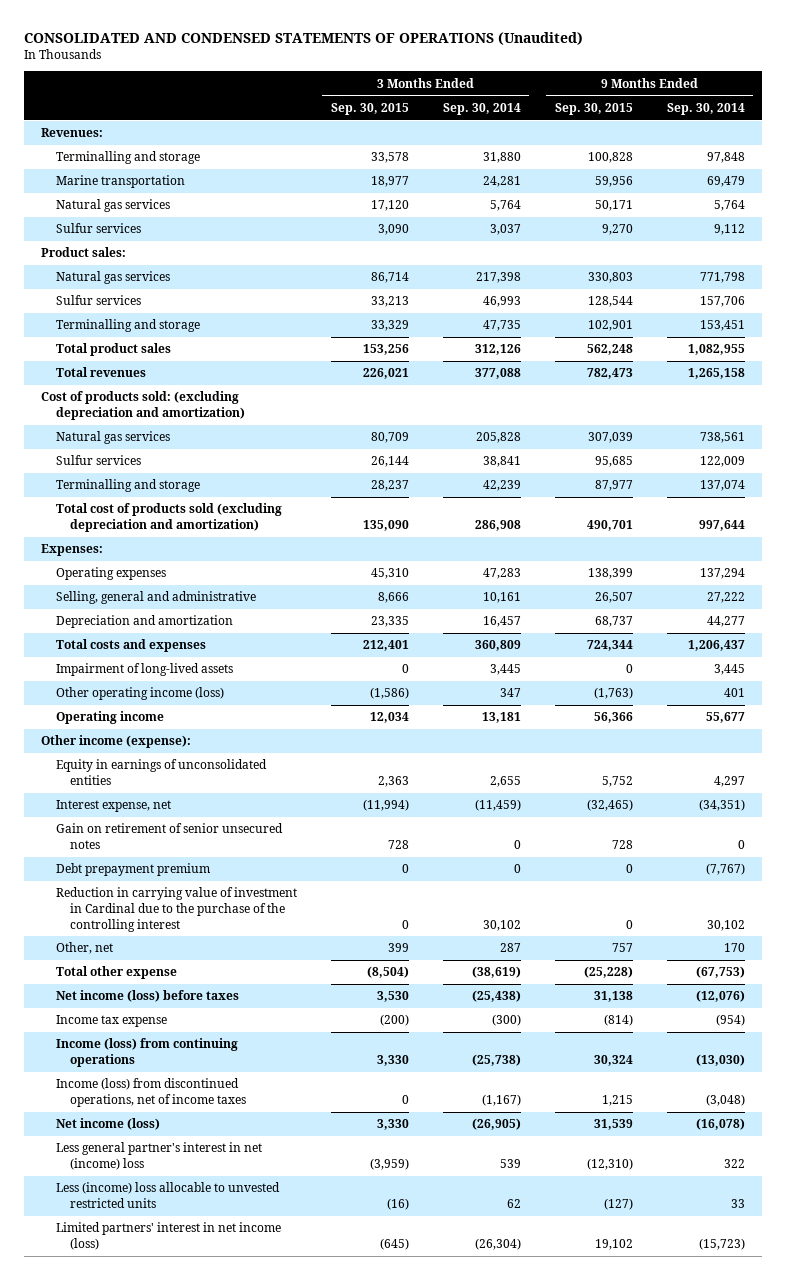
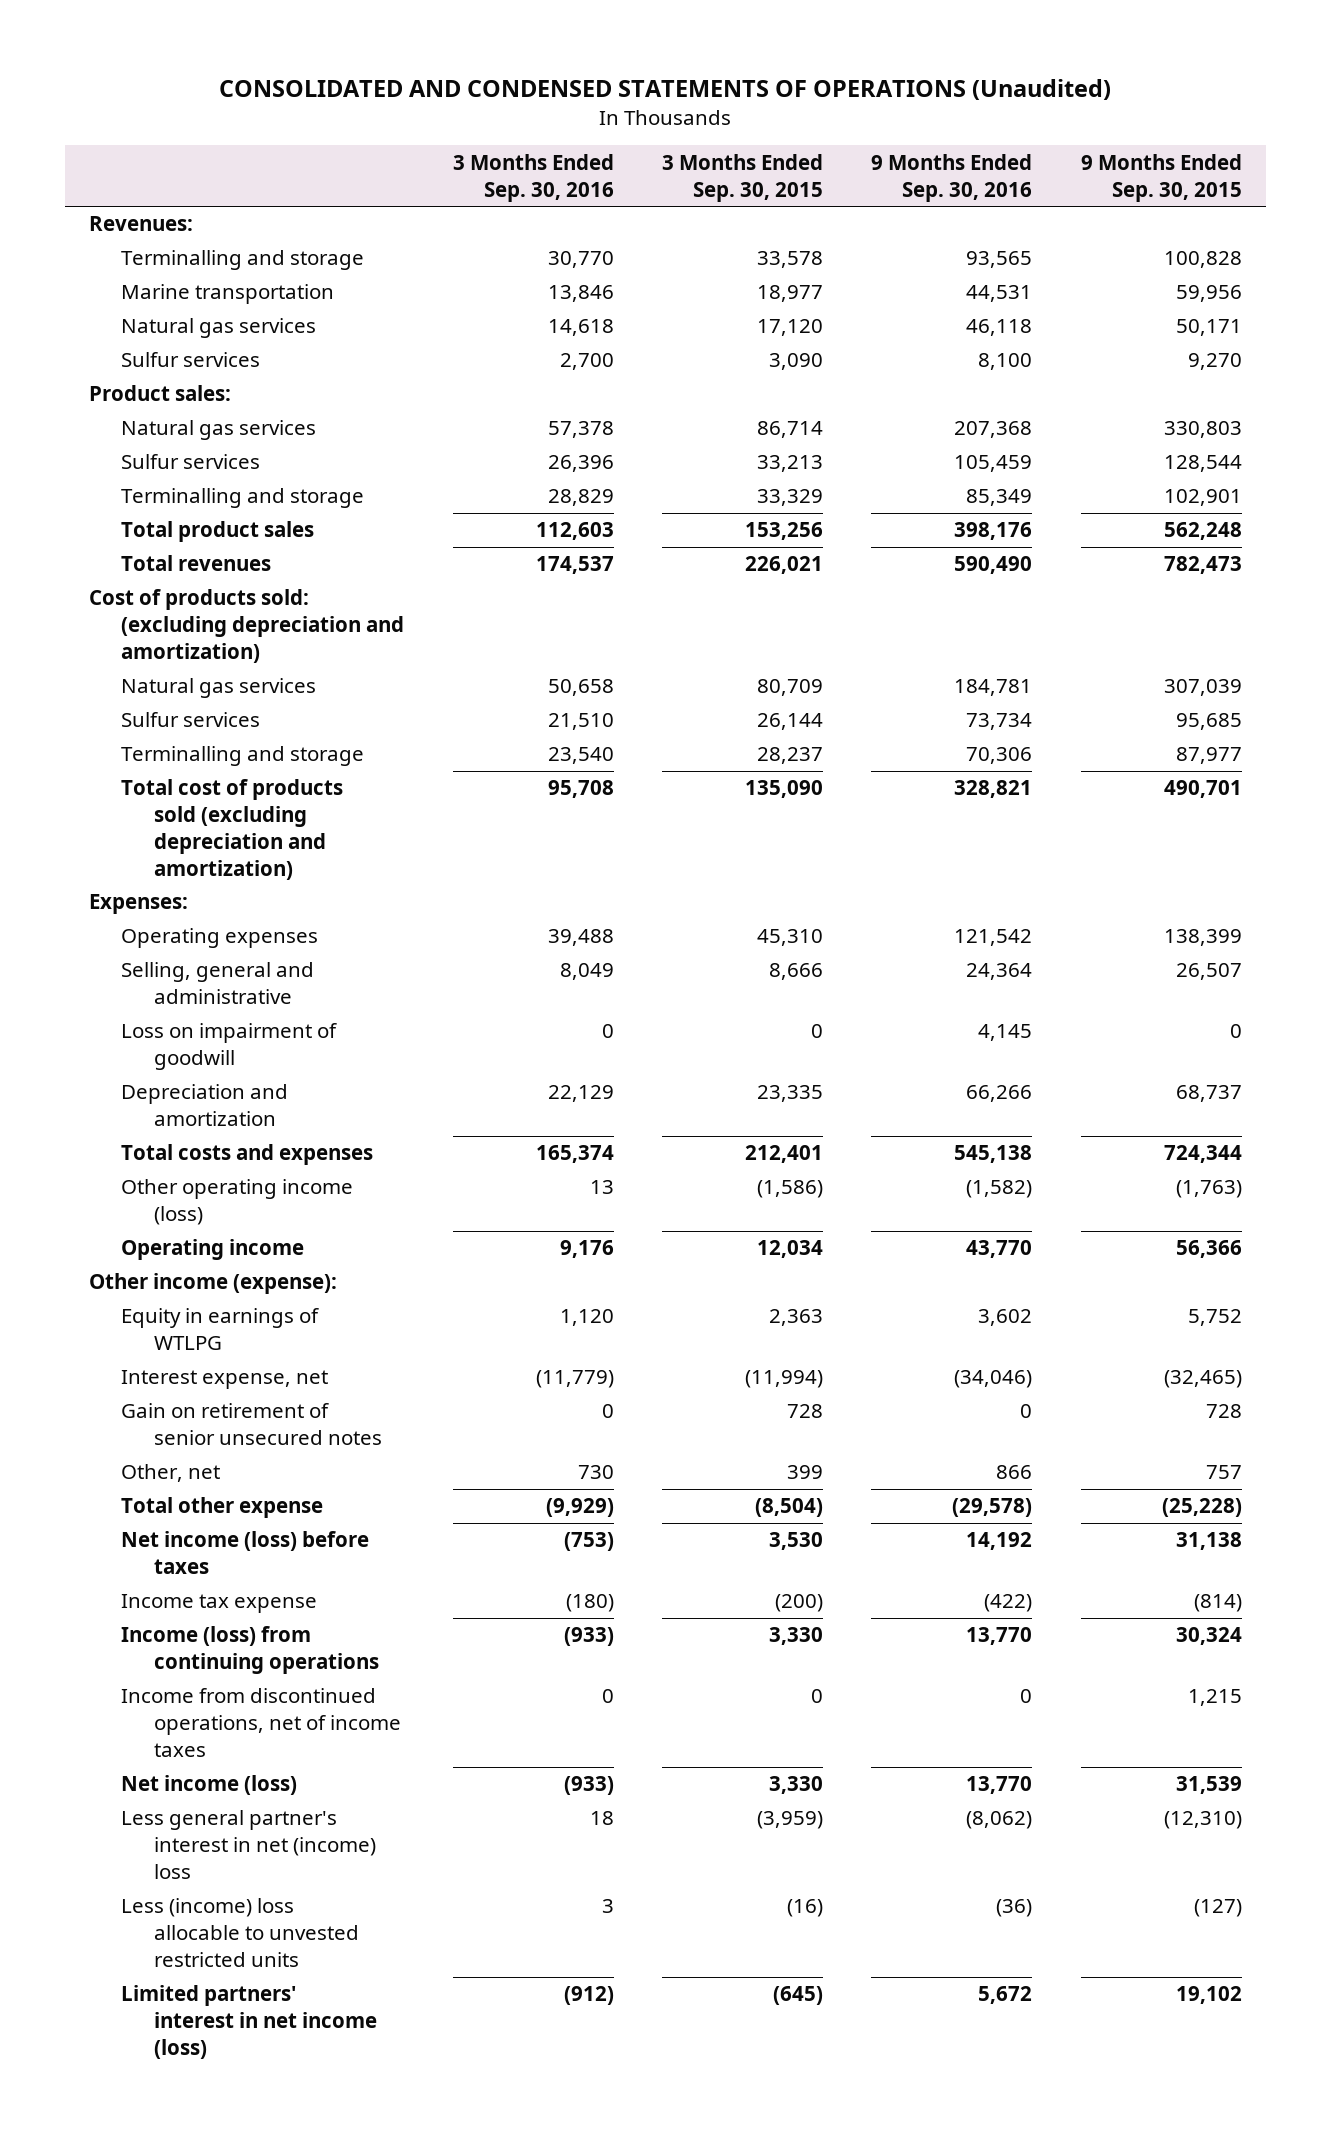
- | 3 Months Ended Sep. 30, 2015 | 3 Months Ended Sep. 30, 2014 | 9 Months Ended Sep. 30, 2015 | 9 Months Ended Sep. 30, 2014
+ | 3 Months Ended Sep. 30, 2016 | 3 Months Ended Sep. 30, 2015 | 9 Months Ended Sep. 30, 2016 | 9 Months Ended Sep. 30, 2015
+ Loss on impairment of goodwill | 0 | 0 | 4,145 | 0
- Impairment of long-lived assets | 0 | 3,445 | 0 | 3,445
- Equity in earnings of unconsolidated entities | 2,363 | 2,655 | 5,752 | 4,297
+ Equity in earnings of WTLPG | 1,120 | 2,363 | 3,602 | 5,752
- Debt prepayment premium | 0 | 0 | 0 | (7,767)
- Reduction in carrying value of investment in Cardinal due to the purchase of the controlling interest | 0 | 30,102 | 0 | 30,102
- Income (loss) from discontinued operations, net of income taxes | 0 | (1,167) | 1,215 | (3,048)
+ Income from discontinued operations, net of income taxes | 0 | 0 | 0 | 1,215

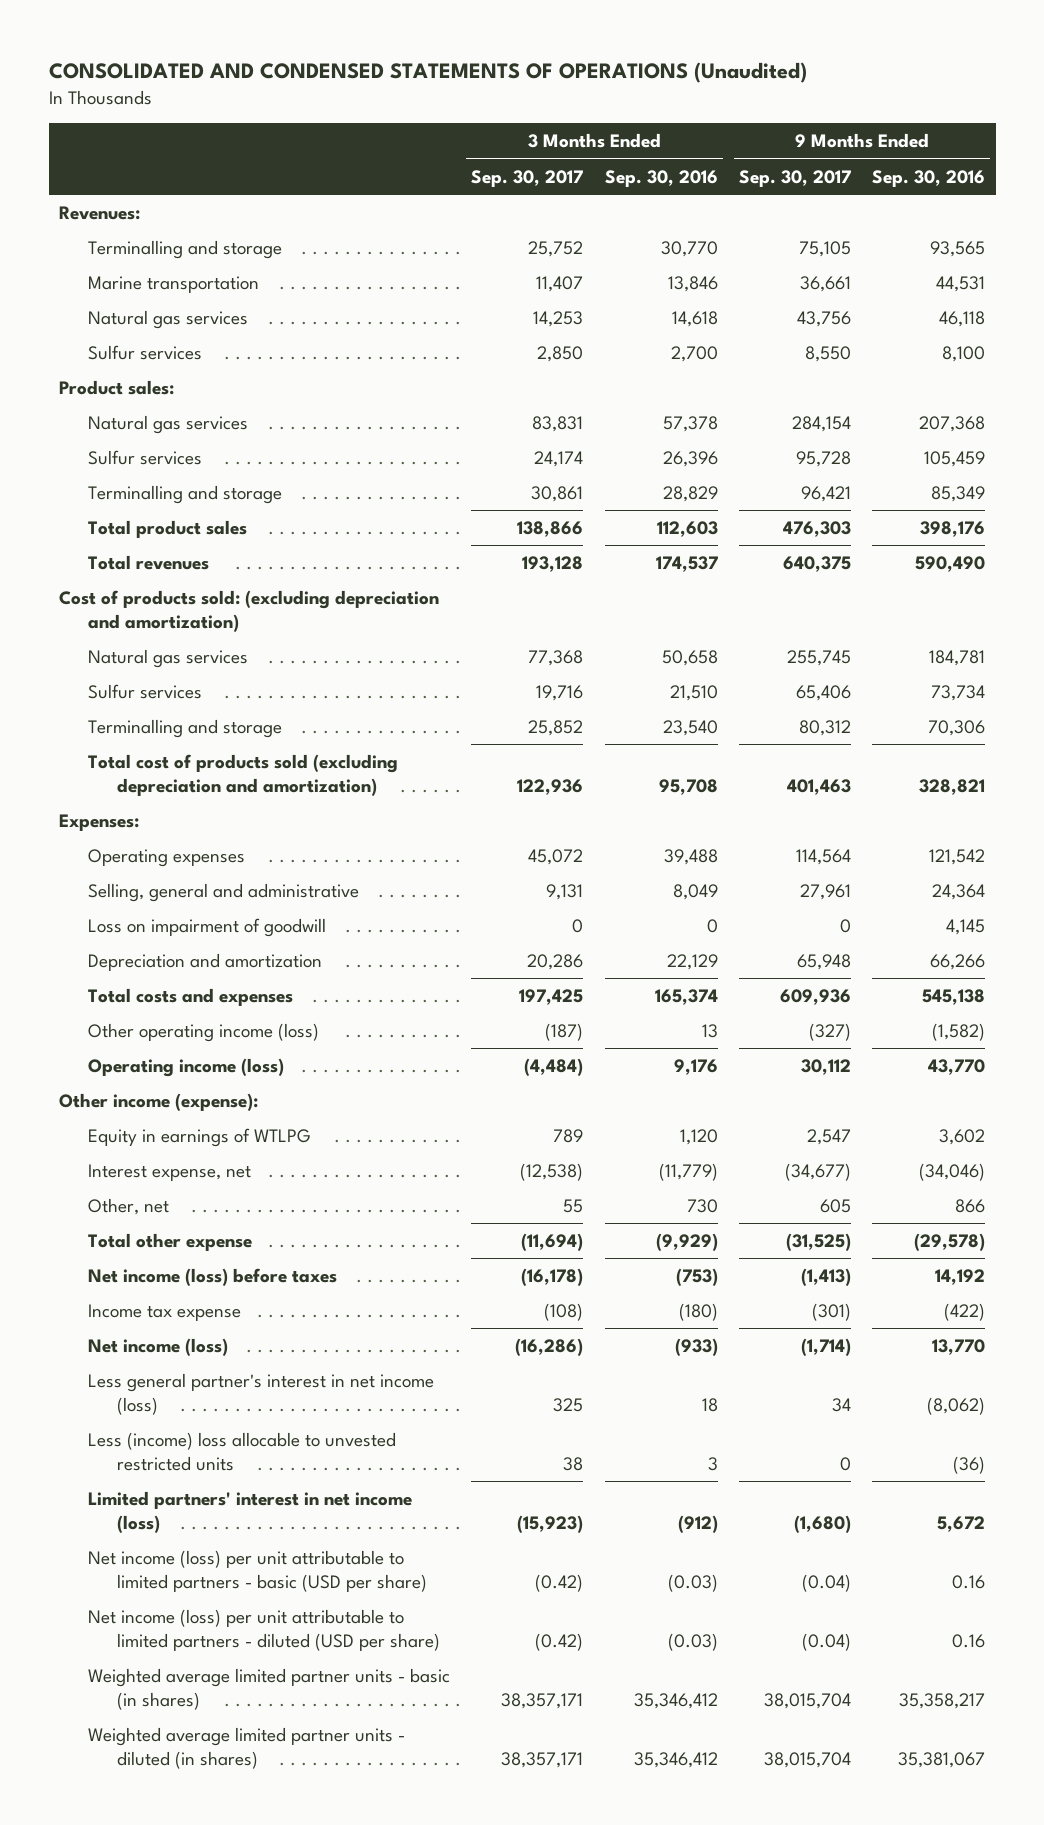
- | 3 Months Ended Sep. 30, 2016 | 3 Months Ended Sep. 30, 2015 | 9 Months Ended Sep. 30, 2016 | 9 Months Ended Sep. 30, 2015
+ | 3 Months Ended Sep. 30, 2017 | 3 Months Ended Sep. 30, 2016 | 9 Months Ended Sep. 30, 2017 | 9 Months Ended Sep. 30, 2016
- Operating income | 9,176 | 12,034 | 43,770 | 56,366
+ Operating income (loss) | (4,484) | 9,176 | 30,112 | 43,770
- Gain on retirement of senior unsecured notes | 0 | 728 | 0 | 728
- Income (loss) from continuing operations | (933) | 3,330 | 13,770 | 30,324
- Income from discontinued operations, net of income taxes | 0 | 0 | 0 | 1,215
- Less general partner's interest in net (income) loss | 18 | (3,959) | (8,062) | (12,310)
+ Less general partner's interest in net income (loss) | 325 | 18 | 34 | (8,062)
+ Net income (loss) per unit attributable to limited partners - basic (USD per share) | (0.42) | (0.03) | (0.04) | 0.16
+ Net income (loss) per unit attributable to limited partners - diluted (USD per share) | (0.42) | (0.03) | (0.04) | 0.16
+ Weighted average limited partner units - basic (in shares) | 38,357,171 | 35,346,412 | 38,015,704 | 35,358,217
+ Weighted average limited partner units - diluted (in shares) | 38,357,171 | 35,346,412 | 38,015,704 | 35,381,067

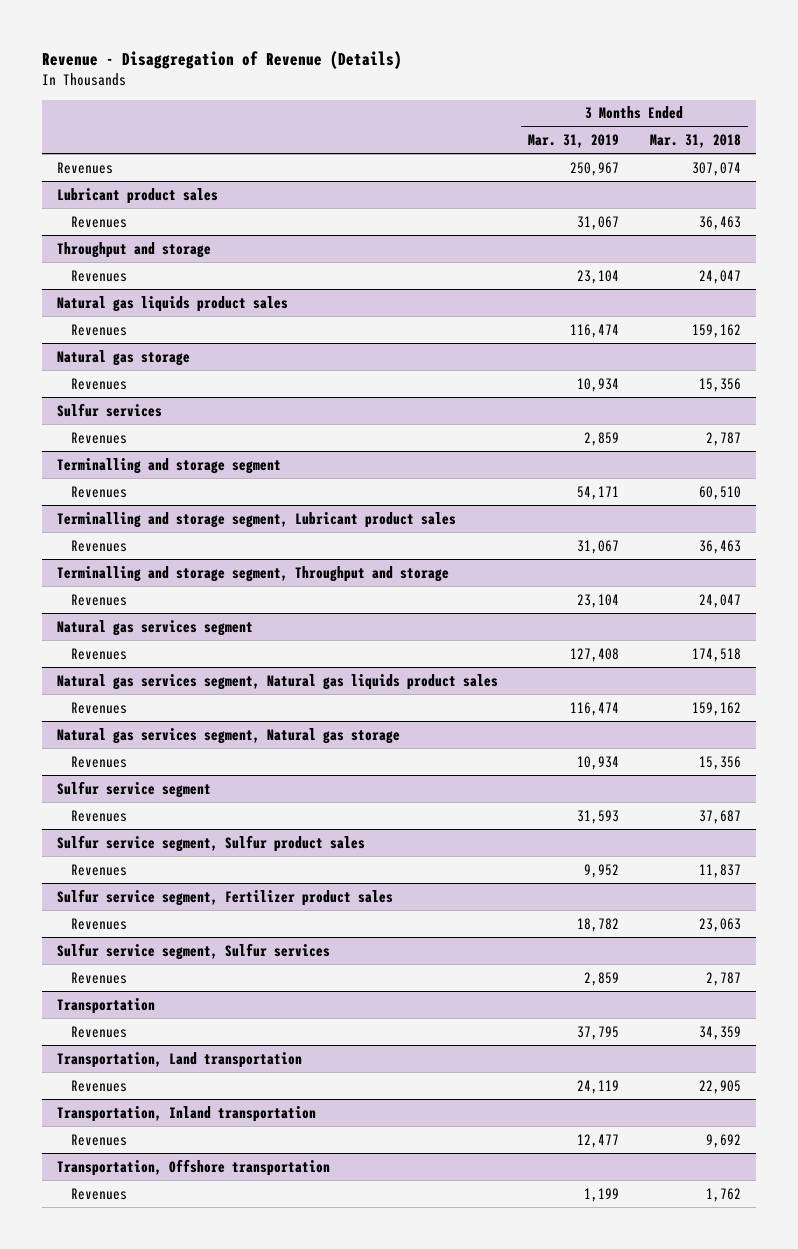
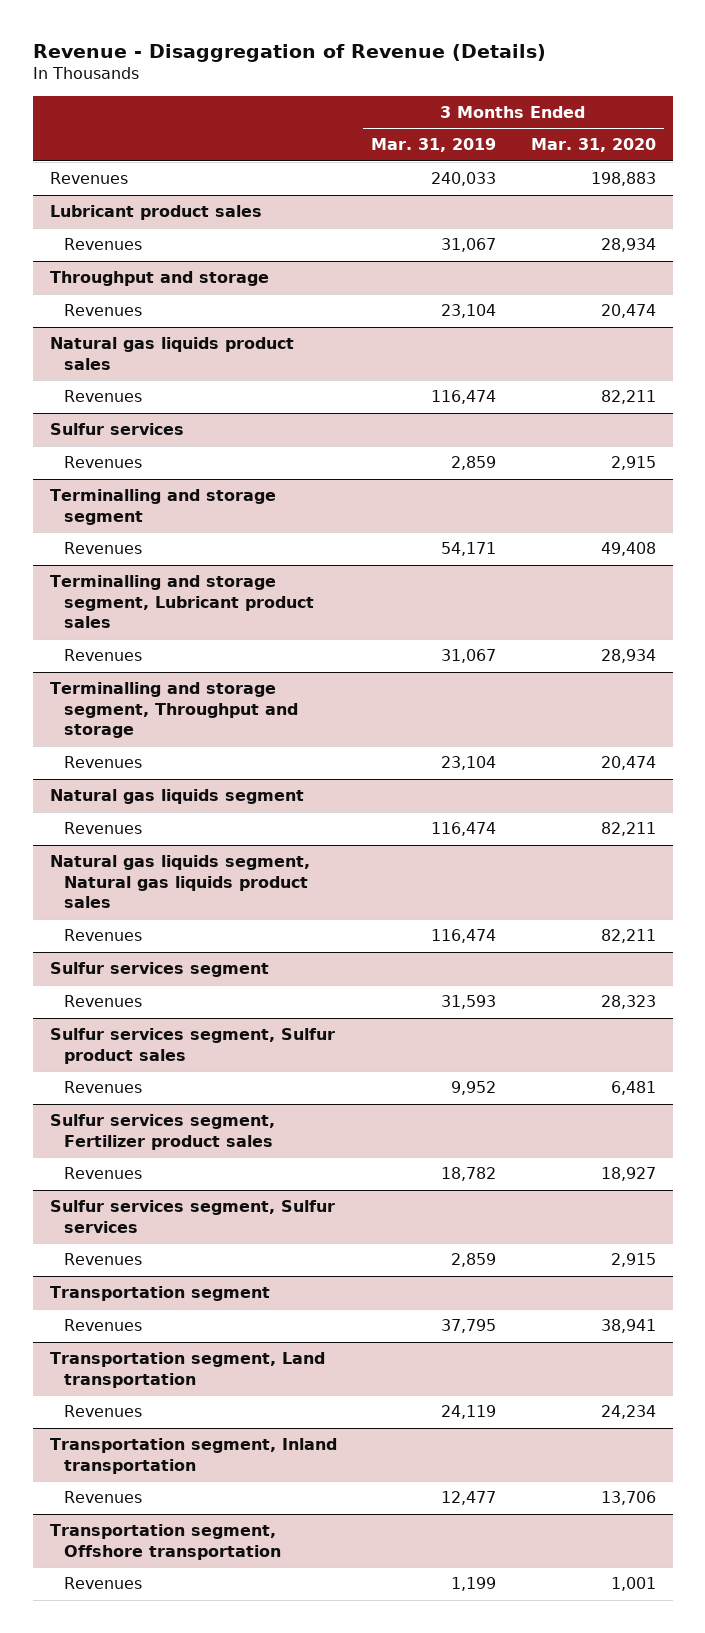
- | 3 Months Ended Mar. 31, 2019 | 3 Months Ended Mar. 31, 2018
+ | 3 Months Ended Mar. 31, 2019 | 3 Months Ended Mar. 31, 2020
- Revenues | 250,967 | 307,074
+ Revenues | 240,033 | 198,883
- Natural gas storage
- Revenues | 10,934 | 15,356
- Natural gas services segment
- Revenues | 127,408 | 174,518
- Natural gas services segment, Natural gas liquids product sales
+ Natural gas liquids segment
- Natural gas services segment, Natural gas storage
- Revenues | 10,934 | 15,356
- Sulfur service segment
+ Natural gas liquids segment, Natural gas liquids product sales
+ Revenues | 116,474 | 82,211
+ Sulfur services segment
- Sulfur service segment, Sulfur product sales
+ Sulfur services segment, Sulfur product sales
- Sulfur service segment, Fertilizer product sales
+ Sulfur services segment, Fertilizer product sales
- Sulfur service segment, Sulfur services
+ Sulfur services segment, Sulfur services
- Transportation
+ Transportation segment
- Transportation, Land transportation
+ Transportation segment, Land transportation
- Transportation, Inland transportation
+ Transportation segment, Inland transportation
- Transportation, Offshore transportation
+ Transportation segment, Offshore transportation

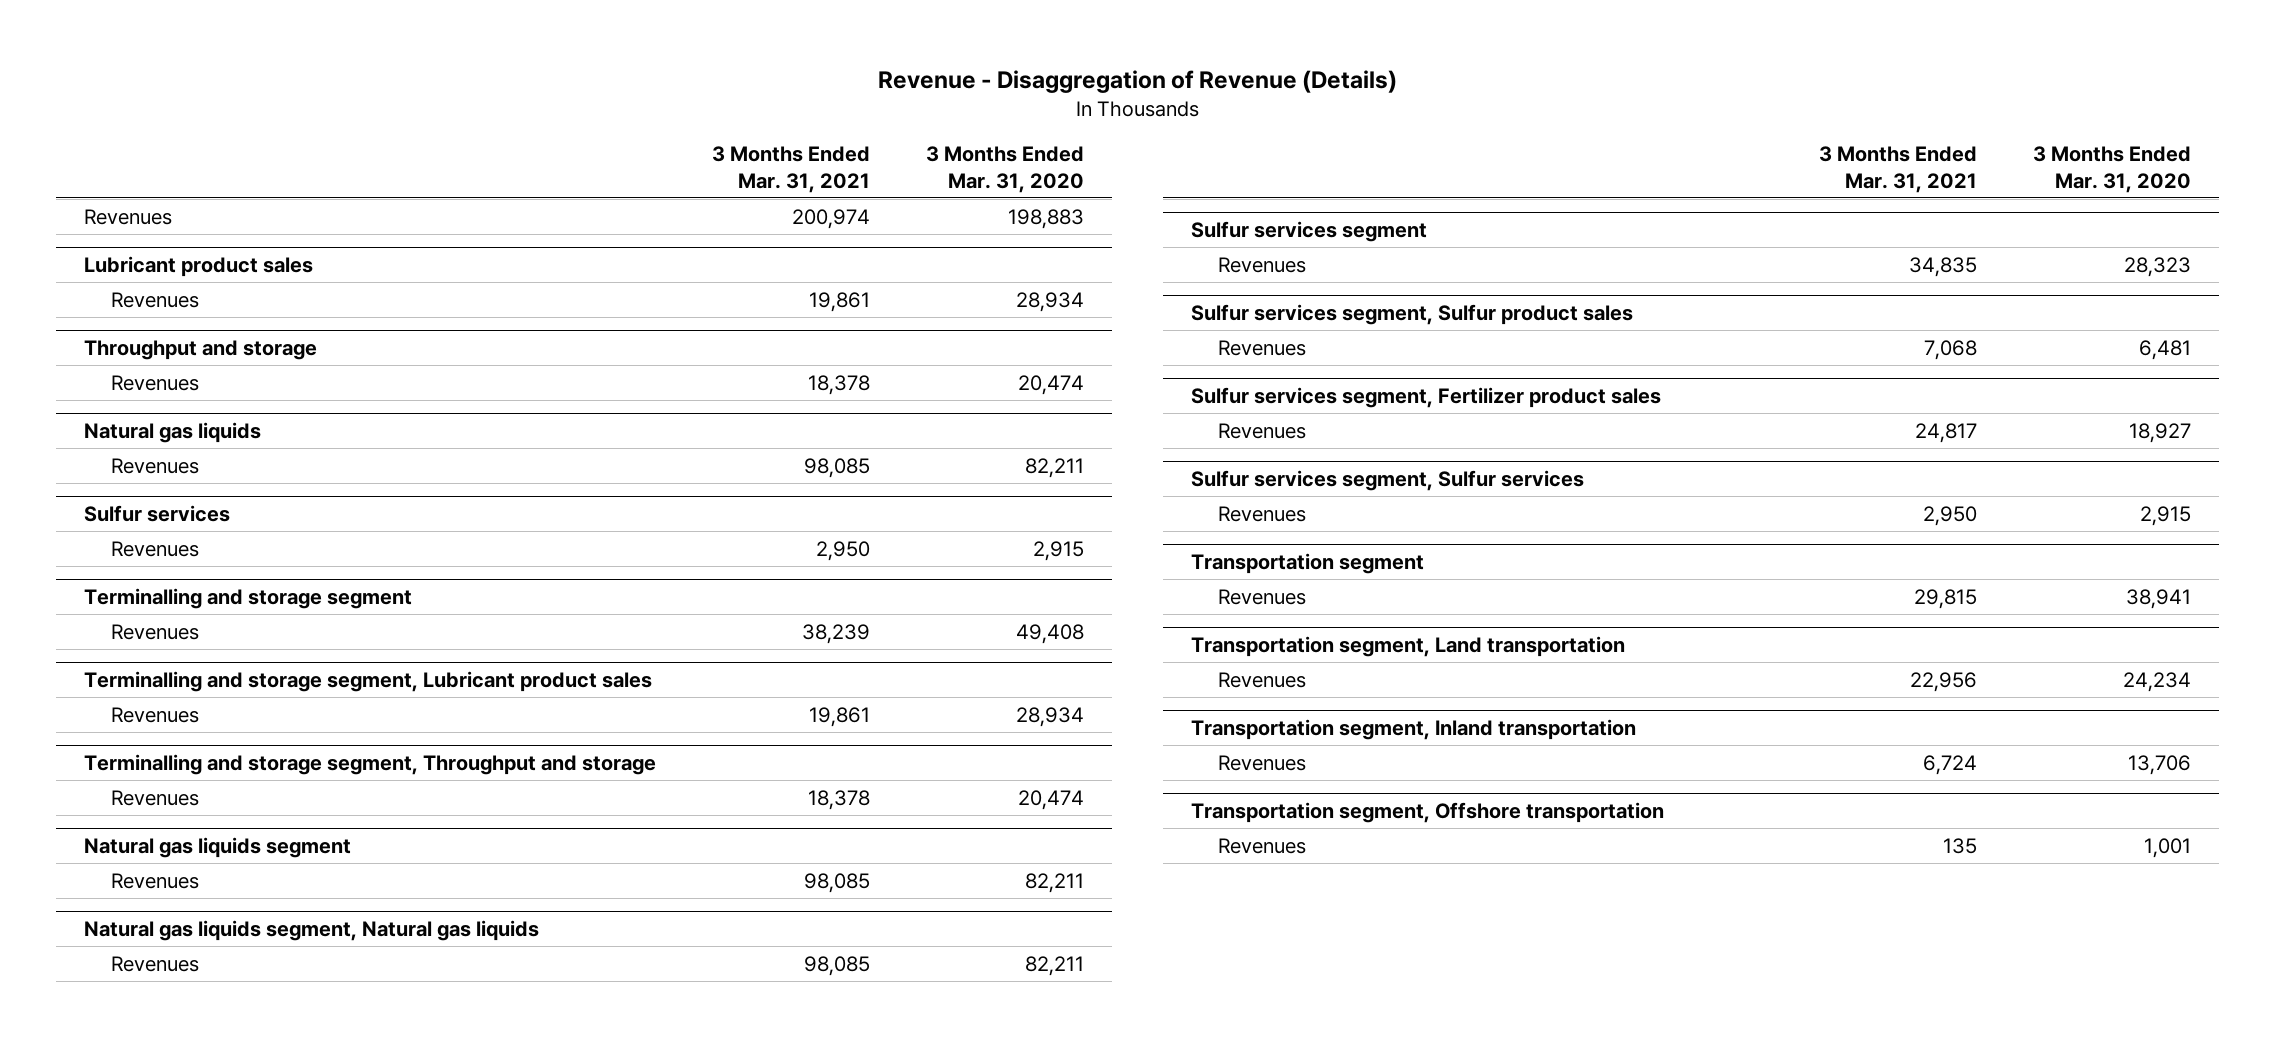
- | 3 Months Ended Mar. 31, 2019 | 3 Months Ended Mar. 31, 2020
+ | 3 Months Ended Mar. 31, 2021 | 3 Months Ended Mar. 31, 2020
- Natural gas liquids product sales
+ Natural gas liquids
- Natural gas liquids segment, Natural gas liquids product sales
+ Natural gas liquids segment, Natural gas liquids

